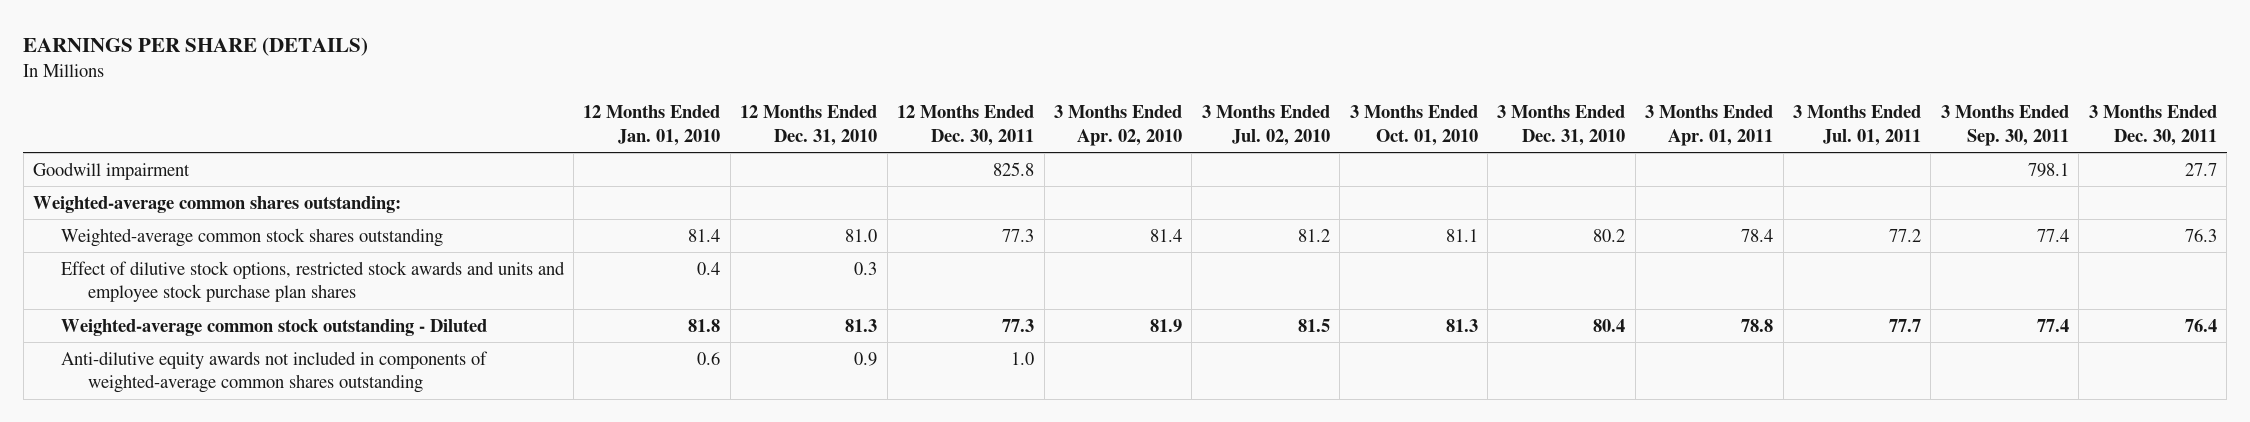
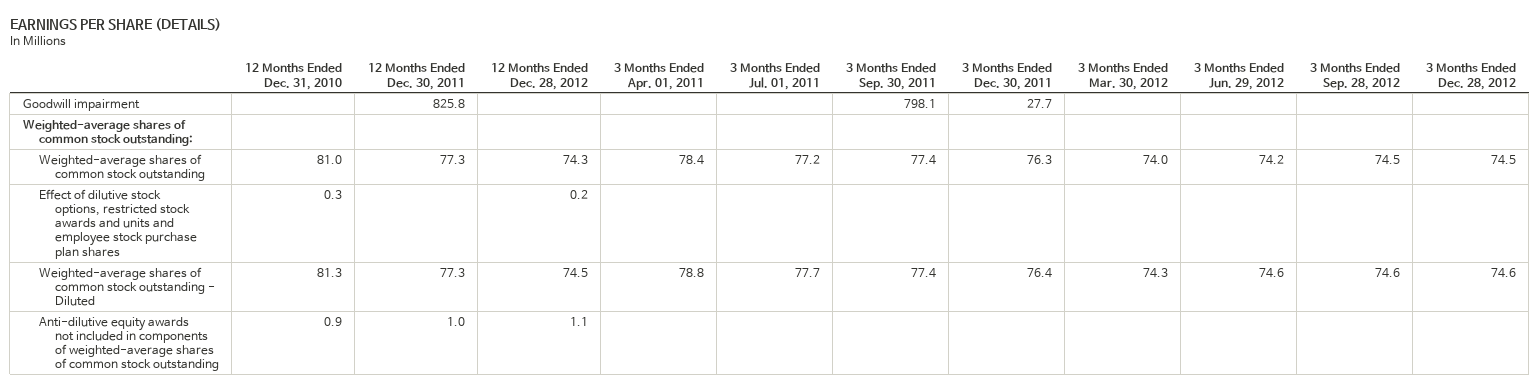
- | 12 Months Ended Jan. 01, 2010 | 12 Months Ended Dec. 31, 2010 | 12 Months Ended Dec. 30, 2011 | 3 Months Ended Apr. 02, 2010 | 3 Months Ended Jul. 02, 2010 | 3 Months Ended Oct. 01, 2010 | 3 Months Ended Dec. 31, 2010 | 3 Months Ended Apr. 01, 2011 | 3 Months Ended Jul. 01, 2011 | 3 Months Ended Sep. 30, 2011 | 3 Months Ended Dec. 30, 2011
+ | 12 Months Ended Dec. 31, 2010 | 12 Months Ended Dec. 30, 2011 | 12 Months Ended Dec. 28, 2012 | 3 Months Ended Apr. 01, 2011 | 3 Months Ended Jul. 01, 2011 | 3 Months Ended Sep. 30, 2011 | 3 Months Ended Dec. 30, 2011 | 3 Months Ended Mar. 30, 2012 | 3 Months Ended Jun. 29, 2012 | 3 Months Ended Sep. 28, 2012 | 3 Months Ended Dec. 28, 2012
- Weighted-average common shares outstanding:
- Weighted-average common stock shares outstanding | 81.4 | 81.0 | 77.3 | 81.4 | 81.2 | 81.1 | 80.2 | 78.4 | 77.2 | 77.4 | 76.3
+ Weighted-average shares of common stock outstanding:
+ Weighted-average shares of common stock outstanding | 81.0 | 77.3 | 74.3 | 78.4 | 77.2 | 77.4 | 76.3 | 74.0 | 74.2 | 74.5 | 74.5
- Weighted-average common stock outstanding - Diluted | 81.8 | 81.3 | 77.3 | 81.9 | 81.5 | 81.3 | 80.4 | 78.8 | 77.7 | 77.4 | 76.4
- Anti-dilutive equity awards not included in components of weighted-average common shares outstanding | 0.6 | 0.9 | 1.0 | | | | | | | |
+ Weighted-average shares of common stock outstanding - Diluted | 81.3 | 77.3 | 74.5 | 78.8 | 77.7 | 77.4 | 76.4 | 74.3 | 74.6 | 74.6 | 74.6
+ Anti-dilutive equity awards not included in components of weighted-average shares of common stock outstanding | 0.9 | 1.0 | 1.1 | | | | | | | |

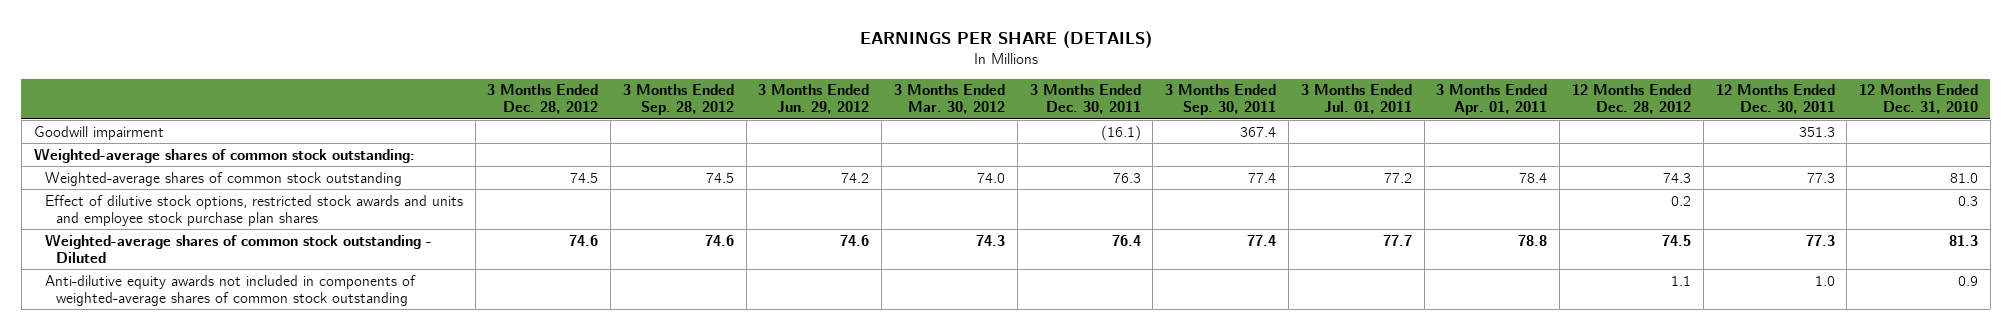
- | 12 Months Ended Dec. 31, 2010 | 12 Months Ended Dec. 30, 2011 | 12 Months Ended Dec. 28, 2012 | 3 Months Ended Apr. 01, 2011 | 3 Months Ended Jul. 01, 2011 | 3 Months Ended Sep. 30, 2011 | 3 Months Ended Dec. 30, 2011 | 3 Months Ended Mar. 30, 2012 | 3 Months Ended Jun. 29, 2012 | 3 Months Ended Sep. 28, 2012 | 3 Months Ended Dec. 28, 2012
+ | 3 Months Ended Dec. 28, 2012 | 3 Months Ended Sep. 28, 2012 | 3 Months Ended Jun. 29, 2012 | 3 Months Ended Mar. 30, 2012 | 3 Months Ended Dec. 30, 2011 | 3 Months Ended Sep. 30, 2011 | 3 Months Ended Jul. 01, 2011 | 3 Months Ended Apr. 01, 2011 | 12 Months Ended Dec. 28, 2012 | 12 Months Ended Dec. 30, 2011 | 12 Months Ended Dec. 31, 2010
- Goodwill impairment | | 825.8 | | | | 798.1 | 27.7 | | | |
+ Goodwill impairment | | | | | (16.1) | 367.4 | | | | 351.3 |

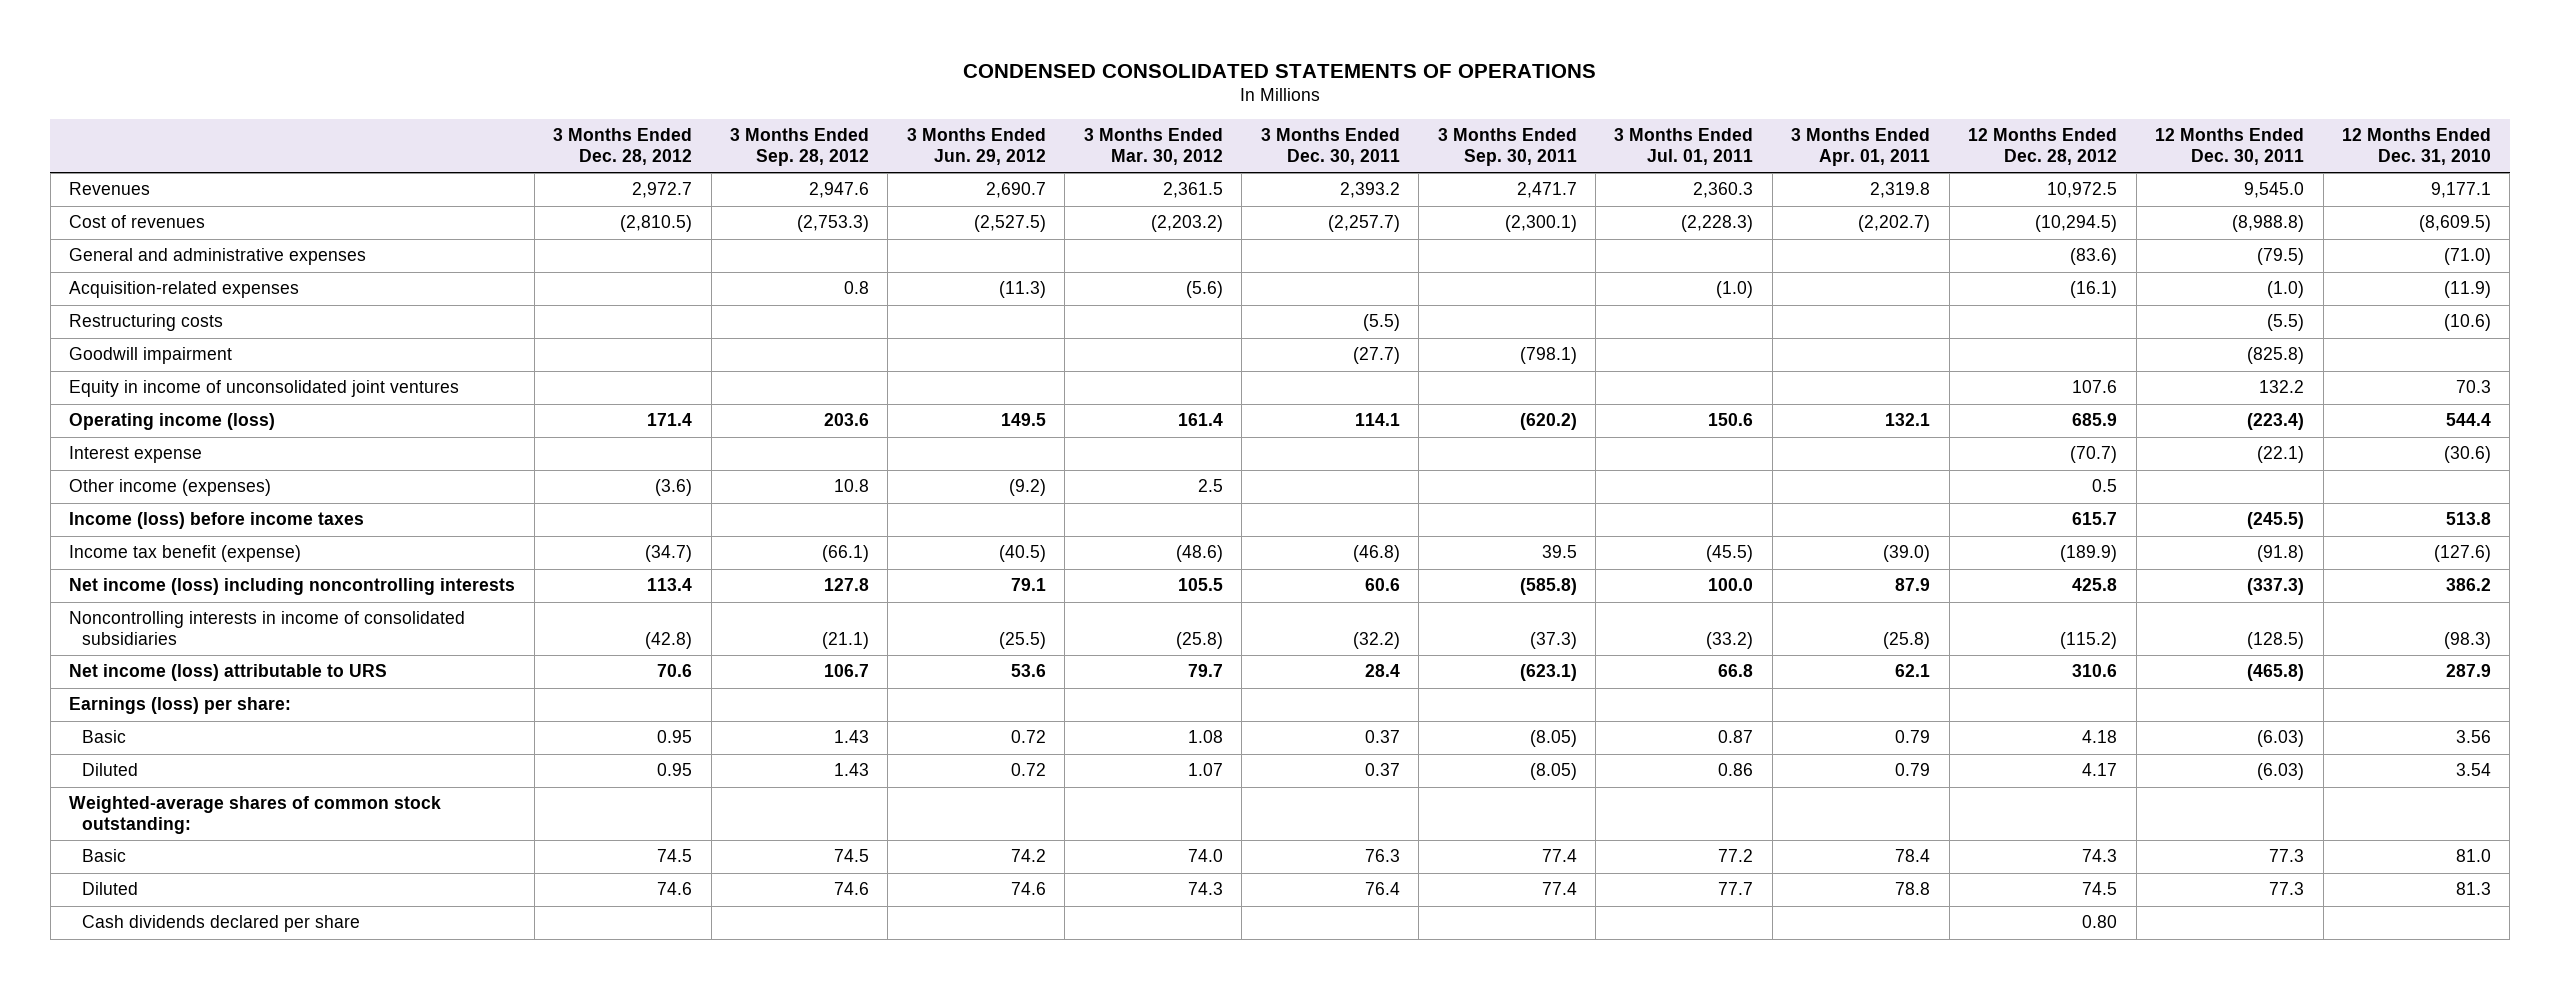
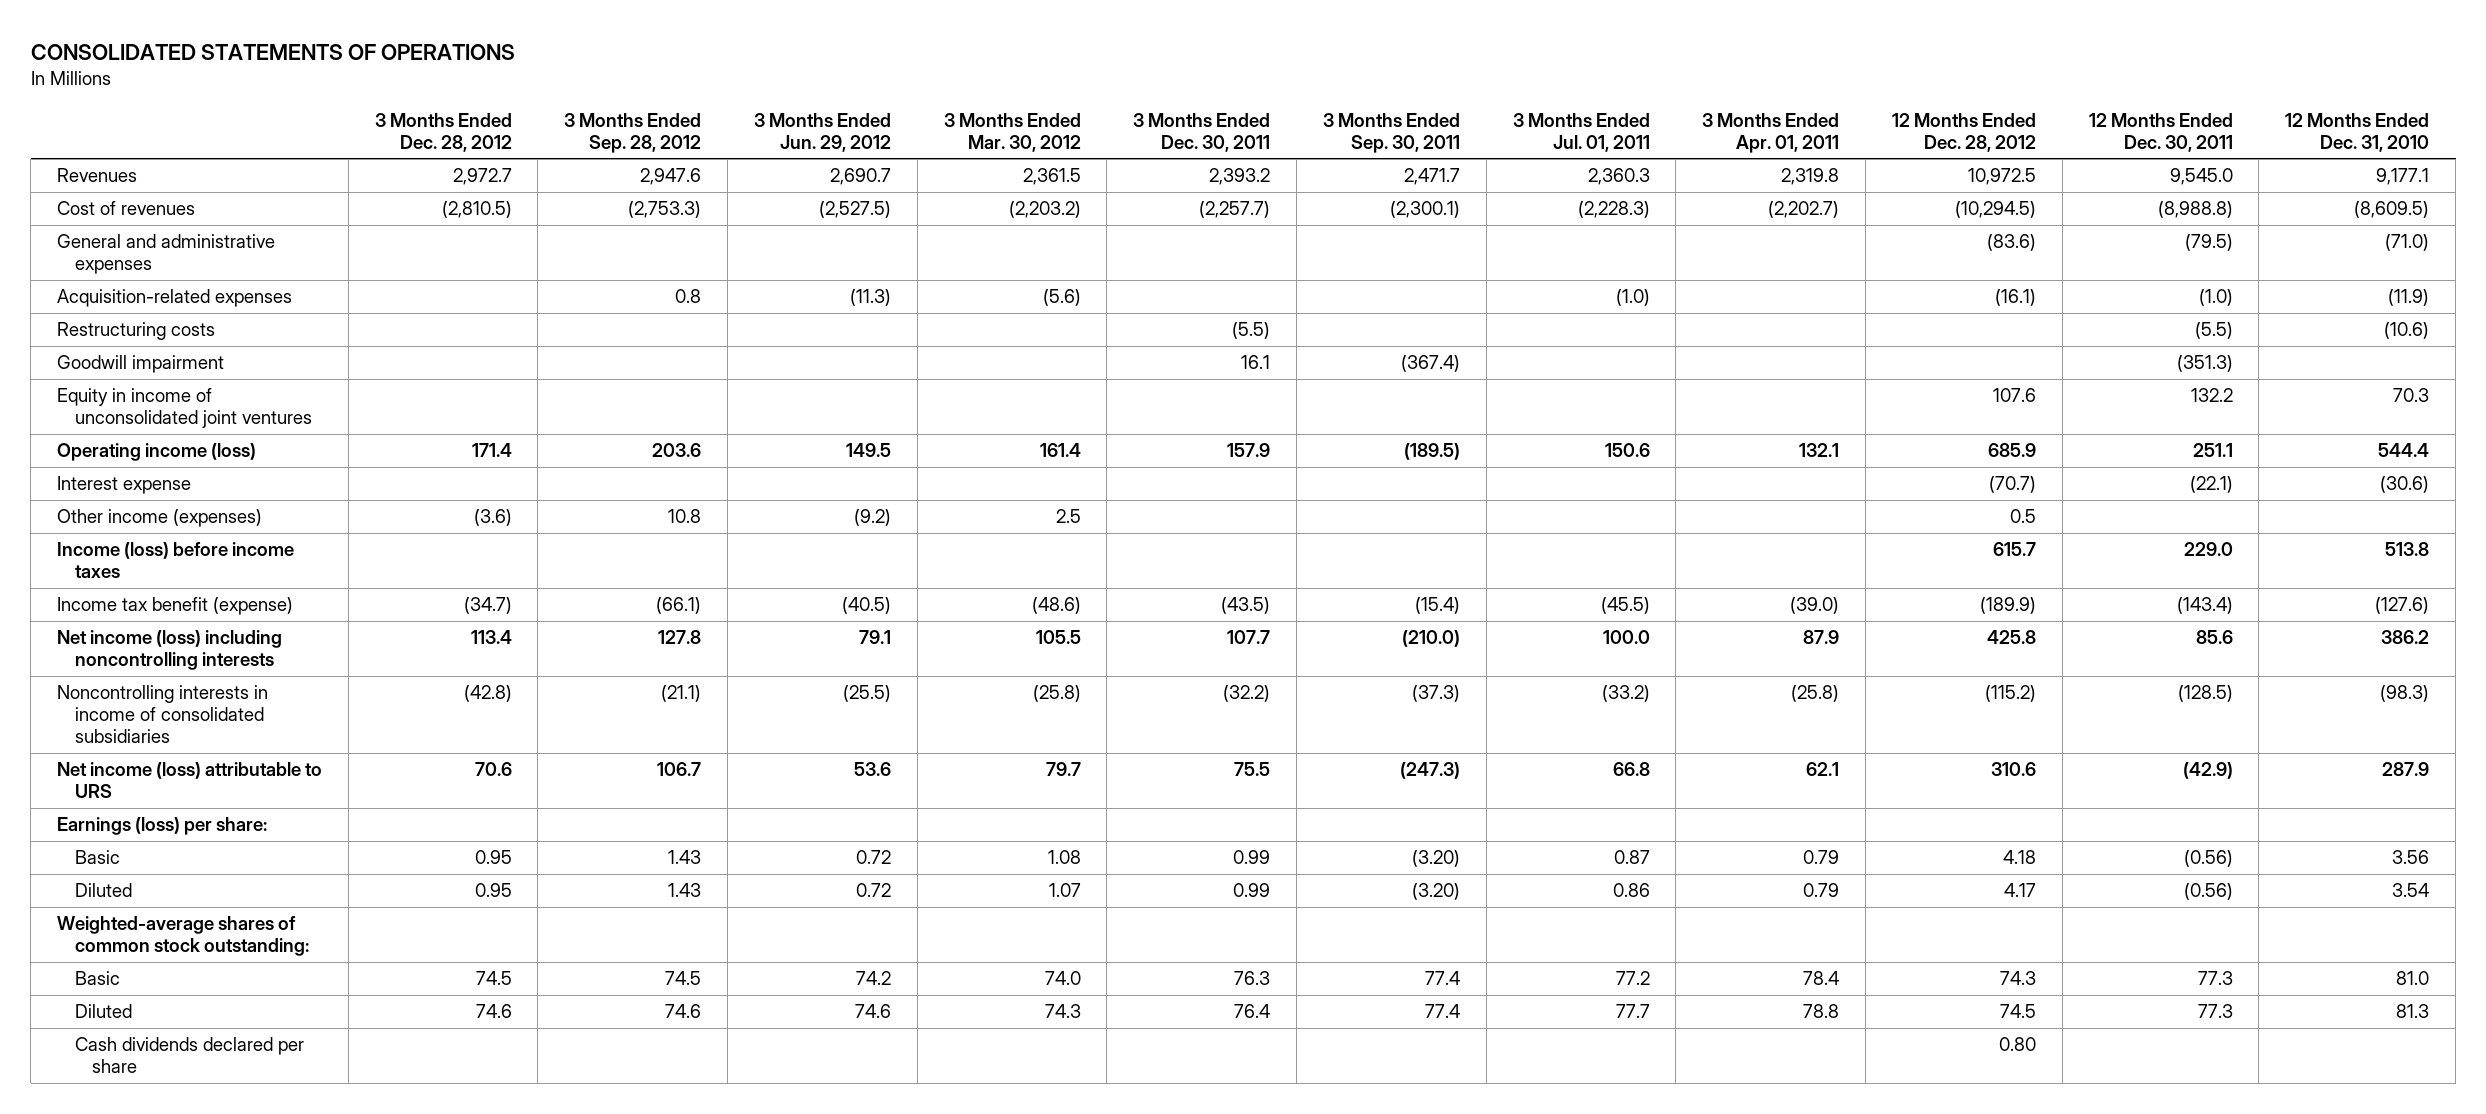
- CONDENSED CONSOLIDATED STATEMENTS OF OPERATIONS
+ CONSOLIDATED STATEMENTS OF OPERATIONS
- Goodwill impairment | | | | | (27.7) | (798.1) | | | | (825.8) |
+ Goodwill impairment | | | | | 16.1 | (367.4) | | | | (351.3) |
- Operating income (loss) | 171.4 | 203.6 | 149.5 | 161.4 | 114.1 | (620.2) | 150.6 | 132.1 | 685.9 | (223.4) | 544.4
+ Operating income (loss) | 171.4 | 203.6 | 149.5 | 161.4 | 157.9 | (189.5) | 150.6 | 132.1 | 685.9 | 251.1 | 544.4
- Income (loss) before income taxes | | | | | | | | | 615.7 | (245.5) | 513.8
- Income tax benefit (expense) | (34.7) | (66.1) | (40.5) | (48.6) | (46.8) | 39.5 | (45.5) | (39.0) | (189.9) | (91.8) | (127.6)
- Net income (loss) including noncontrolling interests | 113.4 | 127.8 | 79.1 | 105.5 | 60.6 | (585.8) | 100.0 | 87.9 | 425.8 | (337.3) | 386.2
+ Income (loss) before income taxes | | | | | | | | | 615.7 | 229.0 | 513.8
+ Income tax benefit (expense) | (34.7) | (66.1) | (40.5) | (48.6) | (43.5) | (15.4) | (45.5) | (39.0) | (189.9) | (143.4) | (127.6)
+ Net income (loss) including noncontrolling interests | 113.4 | 127.8 | 79.1 | 105.5 | 107.7 | (210.0) | 100.0 | 87.9 | 425.8 | 85.6 | 386.2
- Net income (loss) attributable to URS | 70.6 | 106.7 | 53.6 | 79.7 | 28.4 | (623.1) | 66.8 | 62.1 | 310.6 | (465.8) | 287.9
+ Net income (loss) attributable to URS | 70.6 | 106.7 | 53.6 | 79.7 | 75.5 | (247.3) | 66.8 | 62.1 | 310.6 | (42.9) | 287.9
- Basic | 0.95 | 1.43 | 0.72 | 1.08 | 0.37 | (8.05) | 0.87 | 0.79 | 4.18 | (6.03) | 3.56
- Diluted | 0.95 | 1.43 | 0.72 | 1.07 | 0.37 | (8.05) | 0.86 | 0.79 | 4.17 | (6.03) | 3.54
+ Basic | 0.95 | 1.43 | 0.72 | 1.08 | 0.99 | (3.20) | 0.87 | 0.79 | 4.18 | (0.56) | 3.56
+ Diluted | 0.95 | 1.43 | 0.72 | 1.07 | 0.99 | (3.20) | 0.86 | 0.79 | 4.17 | (0.56) | 3.54

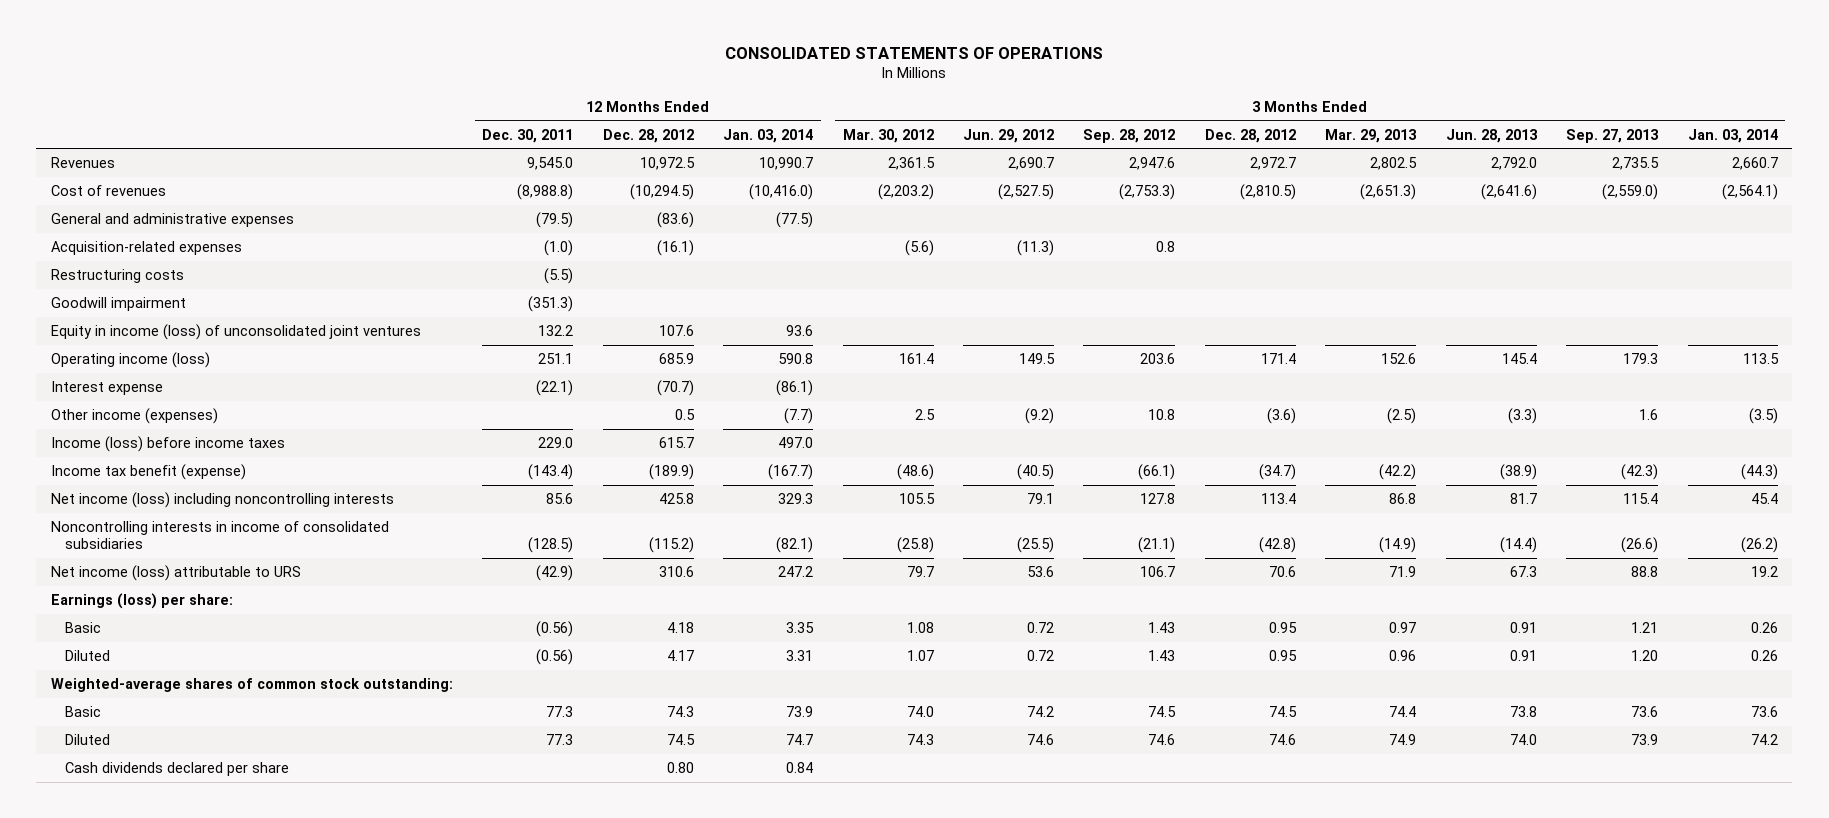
- | 3 Months Ended Dec. 28, 2012 | 3 Months Ended Sep. 28, 2012 | 3 Months Ended Jun. 29, 2012 | 3 Months Ended Mar. 30, 2012 | 3 Months Ended Dec. 30, 2011 | 3 Months Ended Sep. 30, 2011 | 3 Months Ended Jul. 01, 2011 | 3 Months Ended Apr. 01, 2011 | 12 Months Ended Dec. 28, 2012 | 12 Months Ended Dec. 30, 2011 | 12 Months Ended Dec. 31, 2010
+ | 12 Months Ended Dec. 30, 2011 | 12 Months Ended Dec. 28, 2012 | 12 Months Ended Jan. 03, 2014 | 3 Months Ended Mar. 30, 2012 | 3 Months Ended Jun. 29, 2012 | 3 Months Ended Sep. 28, 2012 | 3 Months Ended Dec. 28, 2012 | 3 Months Ended Mar. 29, 2013 | 3 Months Ended Jun. 28, 2013 | 3 Months Ended Sep. 27, 2013 | 3 Months Ended Jan. 03, 2014
- Equity in income of unconsolidated joint ventures | | | | | | | | | 107.6 | 132.2 | 70.3
+ Equity in income (loss) of unconsolidated joint ventures | 132.2 | 107.6 | 93.6 | | | | | | | |

